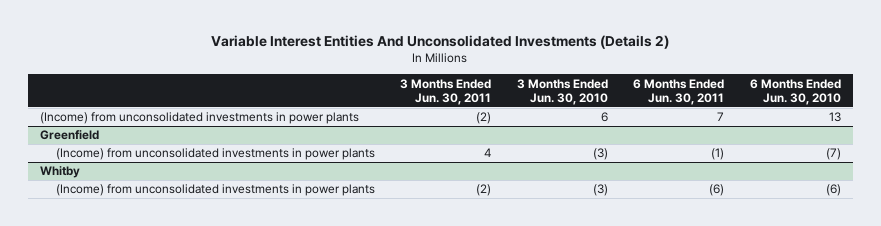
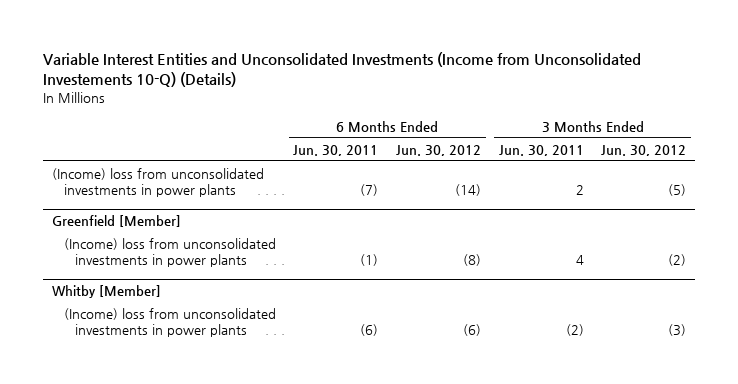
- Variable Interest Entities And Unconsolidated Investments (Details 2)
+ Variable Interest Entities and Unconsolidated Investments (Income from Unconsolidated Investements 10-Q) (Details)
- | 3 Months Ended Jun. 30, 2011 | 3 Months Ended Jun. 30, 2010 | 6 Months Ended Jun. 30, 2011 | 6 Months Ended Jun. 30, 2010
+ | 6 Months Ended Jun. 30, 2011 | 6 Months Ended Jun. 30, 2012 | 3 Months Ended Jun. 30, 2011 | 3 Months Ended Jun. 30, 2012
- (Income) from unconsolidated investments in power plants | (2) | 6 | 7 | 13
- Greenfield
- (Income) from unconsolidated investments in power plants | 4 | (3) | (1) | (7)
- Whitby
- (Income) from unconsolidated investments in power plants | (2) | (3) | (6) | (6)
+ (Income) loss from unconsolidated investments in power plants | (7) | (14) | 2 | (5)
+ Greenfield [Member]
+ (Income) loss from unconsolidated investments in power plants | (1) | (8) | 4 | (2)
+ Whitby [Member]
+ (Income) loss from unconsolidated investments in power plants | (6) | (6) | (2) | (3)

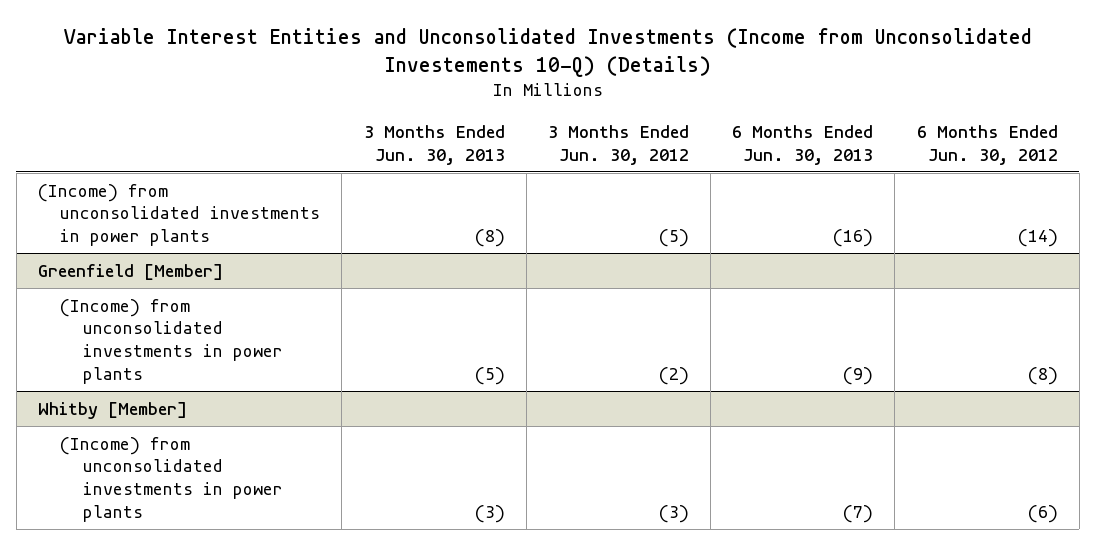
- | 6 Months Ended Jun. 30, 2011 | 6 Months Ended Jun. 30, 2012 | 3 Months Ended Jun. 30, 2011 | 3 Months Ended Jun. 30, 2012
+ | 3 Months Ended Jun. 30, 2013 | 3 Months Ended Jun. 30, 2012 | 6 Months Ended Jun. 30, 2013 | 6 Months Ended Jun. 30, 2012
- (Income) loss from unconsolidated investments in power plants | (7) | (14) | 2 | (5)
+ (Income) from unconsolidated investments in power plants | (8) | (5) | (16) | (14)
@ Greenfield [Member]
- (Income) loss from unconsolidated investments in power plants | (1) | (8) | 4 | (2)
+ (Income) from unconsolidated investments in power plants | (5) | (2) | (9) | (8)
@ Whitby [Member]
- (Income) loss from unconsolidated investments in power plants | (6) | (6) | (2) | (3)
+ (Income) from unconsolidated investments in power plants | (3) | (3) | (7) | (6)

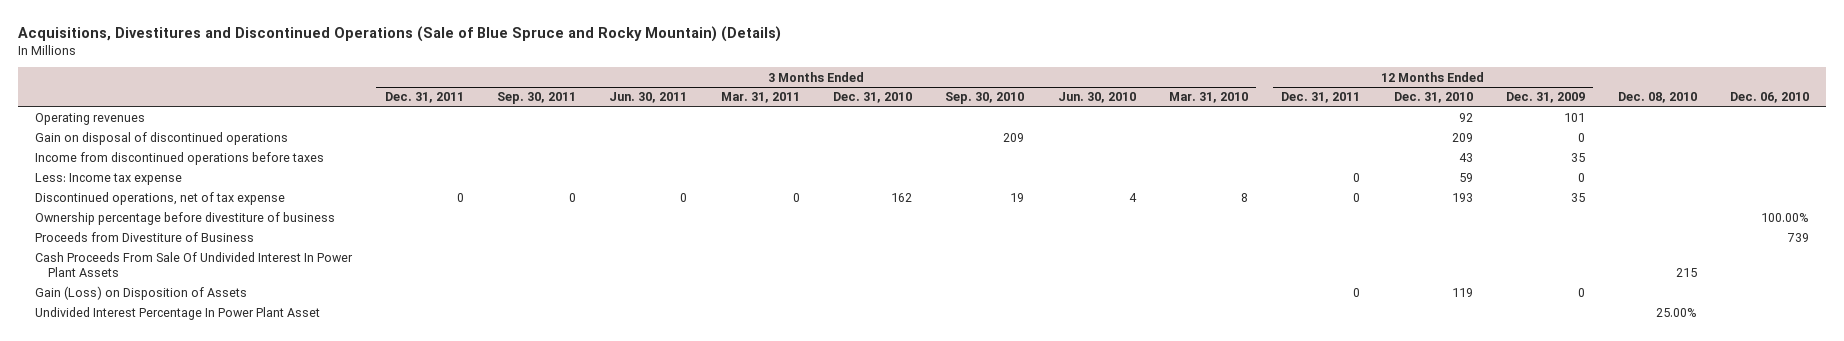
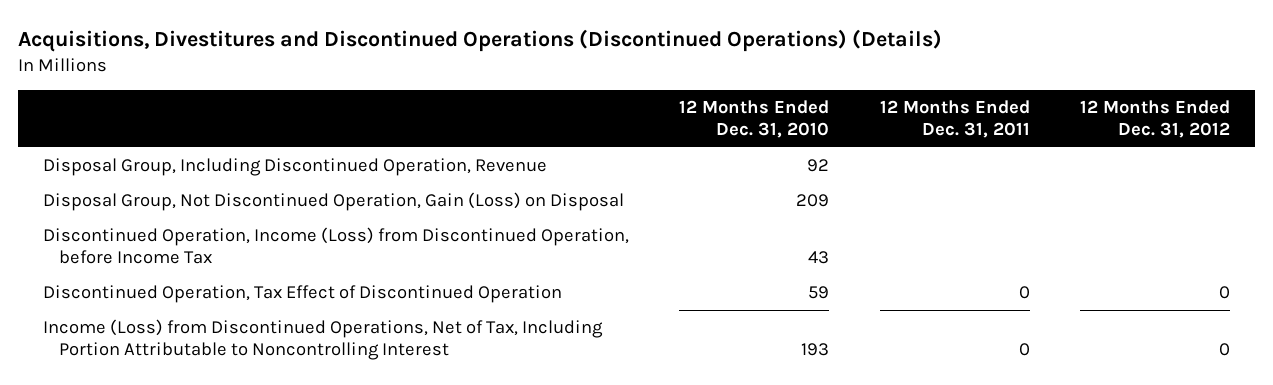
- Acquisitions, Divestitures and Discontinued Operations (Sale of Blue Spruce and Rocky Mountain) (Details)
+ Acquisitions, Divestitures and Discontinued Operations (Discontinued Operations) (Details)
- | 3 Months Ended Dec. 31, 2011 | 3 Months Ended Sep. 30, 2011 | 3 Months Ended Jun. 30, 2011 | 3 Months Ended Mar. 31, 2011 | 3 Months Ended Dec. 31, 2010 | 3 Months Ended Sep. 30, 2010 | 3 Months Ended Jun. 30, 2010 | 3 Months Ended Mar. 31, 2010 | 12 Months Ended Dec. 31, 2011 | 12 Months Ended Dec. 31, 2010 | 12 Months Ended Dec. 31, 2009 | Dec. 08, 2010 | Dec. 06, 2010
+ | 12 Months Ended Dec. 31, 2010 | 12 Months Ended Dec. 31, 2011 | 12 Months Ended Dec. 31, 2012
- Operating revenues | | | | | | | | | | 92 | 101 | |
- Gain on disposal of discontinued operations | | | | | | 209 | | | | 209 | 0 | |
- Income from discontinued operations before taxes | | | | | | | | | | 43 | 35 | |
- Less: Income tax expense | | | | | | | | | 0 | 59 | 0 | |
- Discontinued operations, net of tax expense | 0 | 0 | 0 | 0 | 162 | 19 | 4 | 8 | 0 | 193 | 35 | |
- Ownership percentage before divestiture of business | | | | | | | | | | | | | 100.00%
- Proceeds from Divestiture of Business | | | | | | | | | | | | | 739
- Cash Proceeds From Sale Of Undivided Interest In Power Plant Assets | | | | | | | | | | | | 215 |
- Gain (Loss) on Disposition of Assets | | | | | | | | | 0 | 119 | 0 | |
- Undivided Interest Percentage In Power Plant Asset | | | | | | | | | | | | 25.00% |
+ Disposal Group, Including Discontinued Operation, Revenue | 92 | |
+ Disposal Group, Not Discontinued Operation, Gain (Loss) on Disposal | 209 | |
+ Discontinued Operation, Income (Loss) from Discontinued Operation, before Income Tax | 43 | |
+ Discontinued Operation, Tax Effect of Discontinued Operation | 59 | 0 | 0
+ Income (Loss) from Discontinued Operations, Net of Tax, Including Portion Attributable to Noncontrolling Interest | 193 | 0 | 0

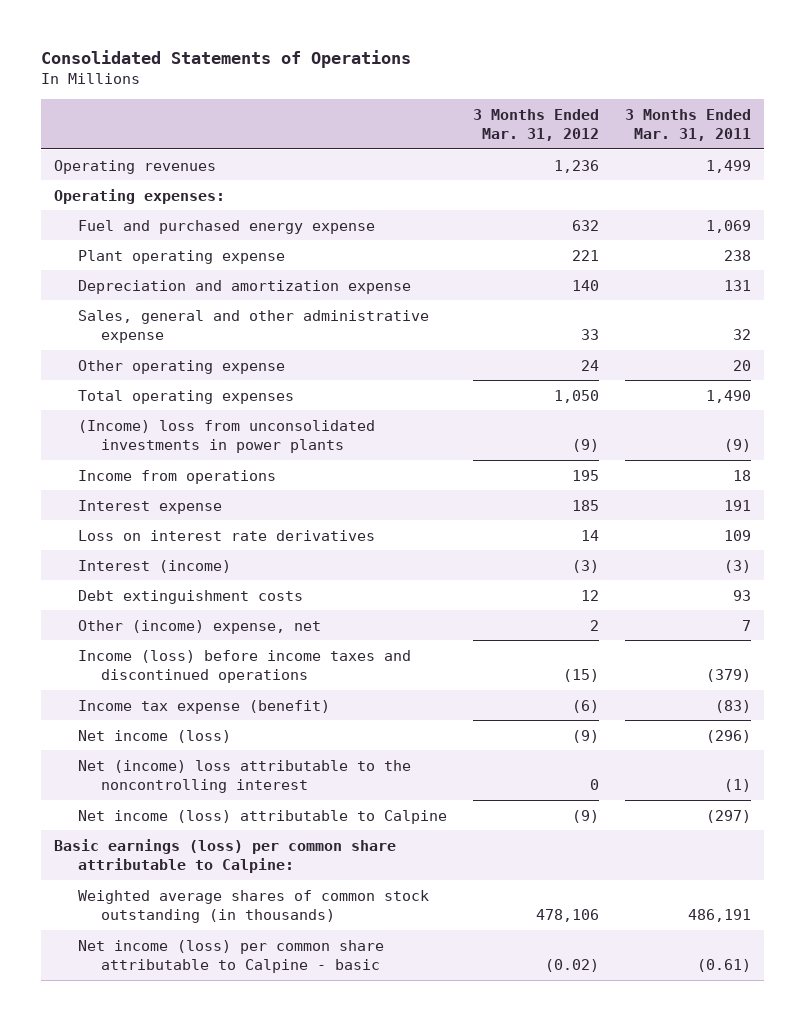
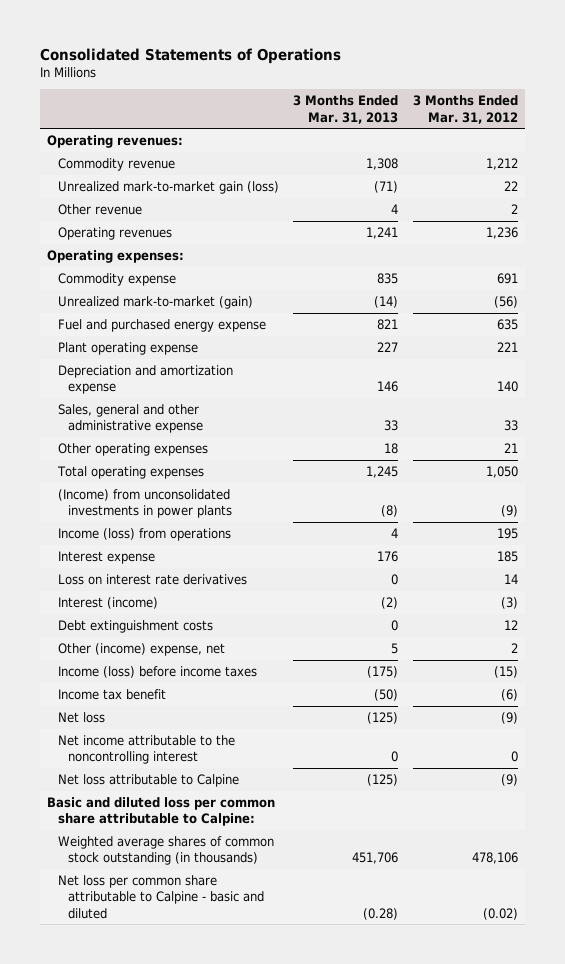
- | 3 Months Ended Mar. 31, 2012 | 3 Months Ended Mar. 31, 2011
+ | 3 Months Ended Mar. 31, 2013 | 3 Months Ended Mar. 31, 2012
+ Operating revenues:
+ Commodity revenue | 1,308 | 1,212
+ Unrealized mark-to-market gain (loss) | (71) | 22
+ Other revenue | 4 | 2
- Fuel and purchased energy expense | 632 | 1,069
+ Commodity expense | 835 | 691
+ Unrealized mark-to-market (gain) | (14) | (56)
+ Fuel and purchased energy expense | 821 | 635
- Other operating expense | 24 | 20
+ Other operating expenses | 18 | 21
- (Income) loss from unconsolidated investments in power plants | (9) | (9)
- Income from operations | 195 | 18
+ (Income) from unconsolidated investments in power plants | (8) | (9)
+ Income (loss) from operations | 4 | 195
- Income (loss) before income taxes and discontinued operations | (15) | (379)
- Income tax expense (benefit) | (6) | (83)
- Net income (loss) | (9) | (296)
- Net (income) loss attributable to the noncontrolling interest | 0 | (1)
- Net income (loss) attributable to Calpine | (9) | (297)
- Basic earnings (loss) per common share attributable to Calpine:
+ Income (loss) before income taxes | (175) | (15)
+ Income tax benefit | (50) | (6)
+ Net loss | (125) | (9)
+ Net income attributable to the noncontrolling interest | 0 | 0
+ Net loss attributable to Calpine | (125) | (9)
+ Basic and diluted loss per common share attributable to Calpine:
- Net income (loss) per common share attributable to Calpine - basic | (0.02) | (0.61)
+ Net loss per common share attributable to Calpine - basic and diluted | (0.28) | (0.02)

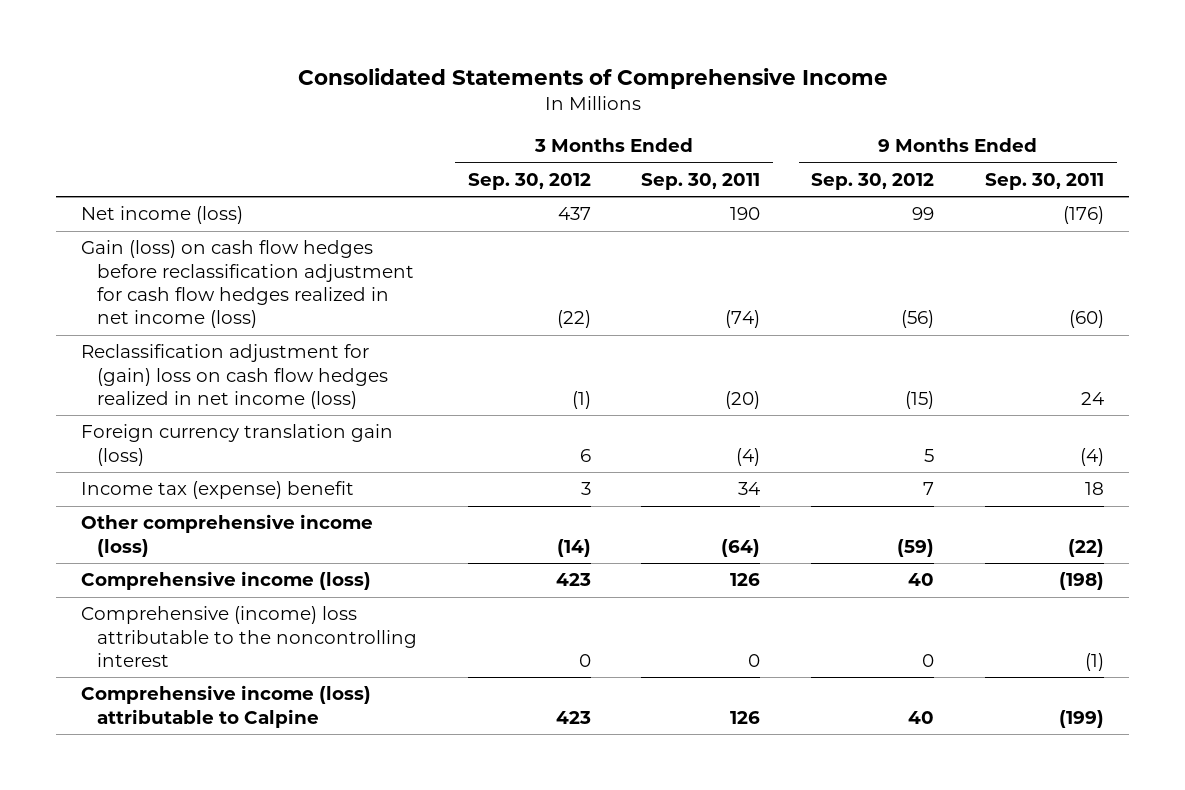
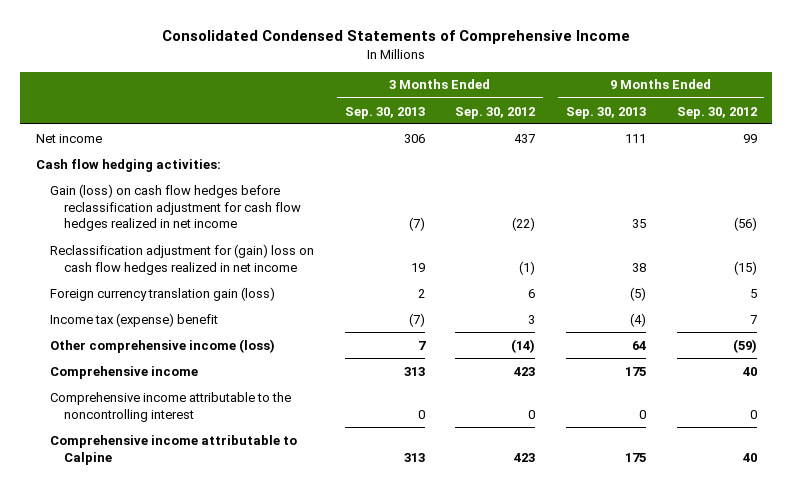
- Consolidated Statements of Comprehensive Income
+ Consolidated Condensed Statements of Comprehensive Income
- | 3 Months Ended Sep. 30, 2012 | 3 Months Ended Sep. 30, 2011 | 9 Months Ended Sep. 30, 2012 | 9 Months Ended Sep. 30, 2011
+ | 3 Months Ended Sep. 30, 2013 | 3 Months Ended Sep. 30, 2012 | 9 Months Ended Sep. 30, 2013 | 9 Months Ended Sep. 30, 2012
- Net income (loss) | 437 | 190 | 99 | (176)
- Gain (loss) on cash flow hedges before reclassification adjustment for cash flow hedges realized in net income (loss) | (22) | (74) | (56) | (60)
- Reclassification adjustment for (gain) loss on cash flow hedges realized in net income (loss) | (1) | (20) | (15) | 24
+ Net income | 306 | 437 | 111 | 99
+ Cash flow hedging activities:
+ Gain (loss) on cash flow hedges before reclassification adjustment for cash flow hedges realized in net income | (7) | (22) | 35 | (56)
+ Reclassification adjustment for (gain) loss on cash flow hedges realized in net income | 19 | (1) | 38 | (15)
- Comprehensive income (loss) | 423 | 126 | 40 | (198)
- Comprehensive (income) loss attributable to the noncontrolling interest | 0 | 0 | 0 | (1)
- Comprehensive income (loss) attributable to Calpine | 423 | 126 | 40 | (199)
+ Comprehensive income | 313 | 423 | 175 | 40
+ Comprehensive income attributable to the noncontrolling interest | 0 | 0 | 0 | 0
+ Comprehensive income attributable to Calpine | 313 | 423 | 175 | 40

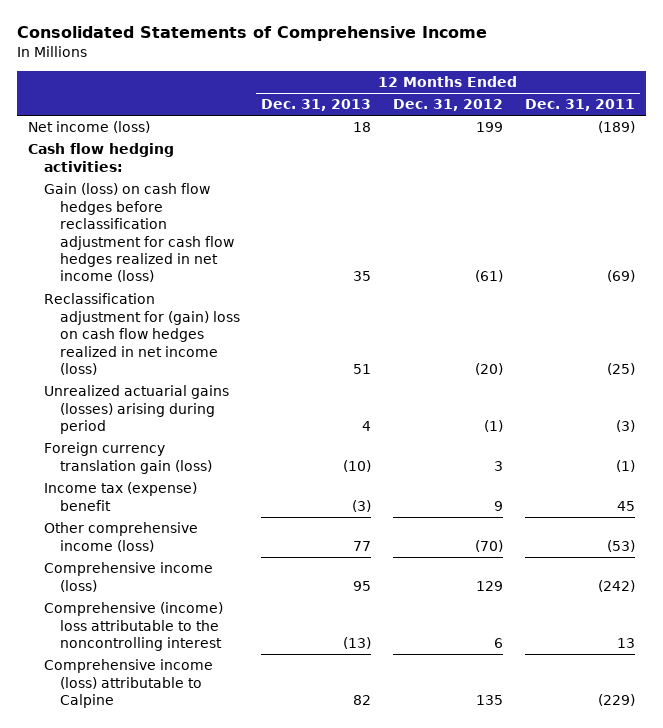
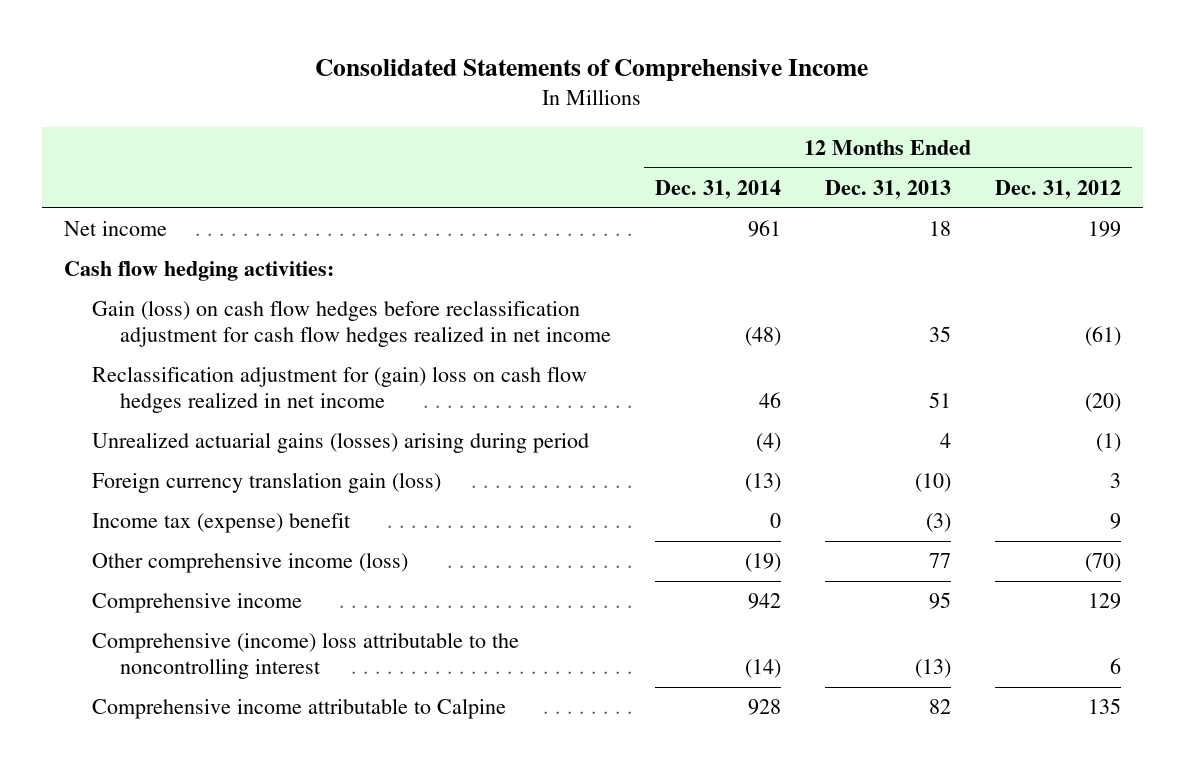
- | 12 Months Ended Dec. 31, 2013 | 12 Months Ended Dec. 31, 2012 | 12 Months Ended Dec. 31, 2011
+ | 12 Months Ended Dec. 31, 2014 | 12 Months Ended Dec. 31, 2013 | 12 Months Ended Dec. 31, 2012
- Net income (loss) | 18 | 199 | (189)
+ Net income | 961 | 18 | 199
- Gain (loss) on cash flow hedges before reclassification adjustment for cash flow hedges realized in net income (loss) | 35 | (61) | (69)
- Reclassification adjustment for (gain) loss on cash flow hedges realized in net income (loss) | 51 | (20) | (25)
+ Gain (loss) on cash flow hedges before reclassification adjustment for cash flow hedges realized in net income | (48) | 35 | (61)
+ Reclassification adjustment for (gain) loss on cash flow hedges realized in net income | 46 | 51 | (20)
- Comprehensive income (loss) | 95 | 129 | (242)
+ Comprehensive income | 942 | 95 | 129
- Comprehensive income (loss) attributable to Calpine | 82 | 135 | (229)
+ Comprehensive income attributable to Calpine | 928 | 82 | 135

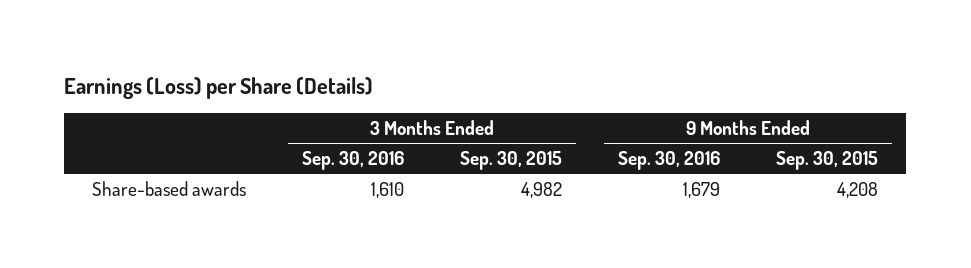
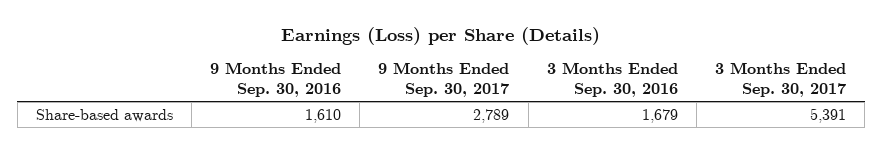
- | 3 Months Ended Sep. 30, 2016 | 3 Months Ended Sep. 30, 2015 | 9 Months Ended Sep. 30, 2016 | 9 Months Ended Sep. 30, 2015
+ | 9 Months Ended Sep. 30, 2016 | 9 Months Ended Sep. 30, 2017 | 3 Months Ended Sep. 30, 2016 | 3 Months Ended Sep. 30, 2017
- Share-based awards | 1,610 | 4,982 | 1,679 | 4,208
+ Share-based awards | 1,610 | 2,789 | 1,679 | 5,391

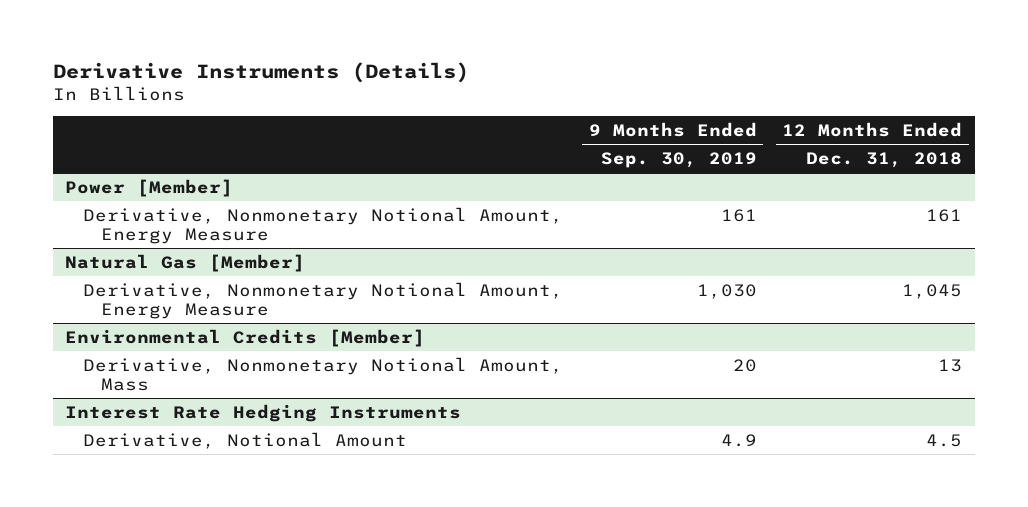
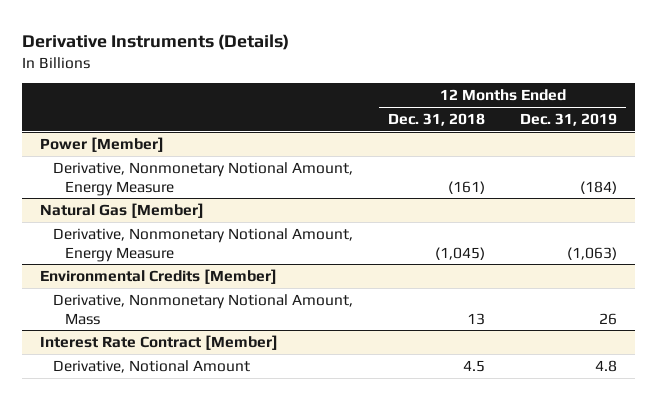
- | 9 Months Ended Sep. 30, 2019 | 12 Months Ended Dec. 31, 2018
+ | 12 Months Ended Dec. 31, 2018 | 12 Months Ended Dec. 31, 2019
@ Power [Member]
- Derivative, Nonmonetary Notional Amount, Energy Measure | 161 | 161
+ Derivative, Nonmonetary Notional Amount, Energy Measure | (161) | (184)
@ Natural Gas [Member]
- Derivative, Nonmonetary Notional Amount, Energy Measure | 1,030 | 1,045
+ Derivative, Nonmonetary Notional Amount, Energy Measure | (1,045) | (1,063)
- Interest Rate Hedging Instruments
+ Interest Rate Contract [Member]

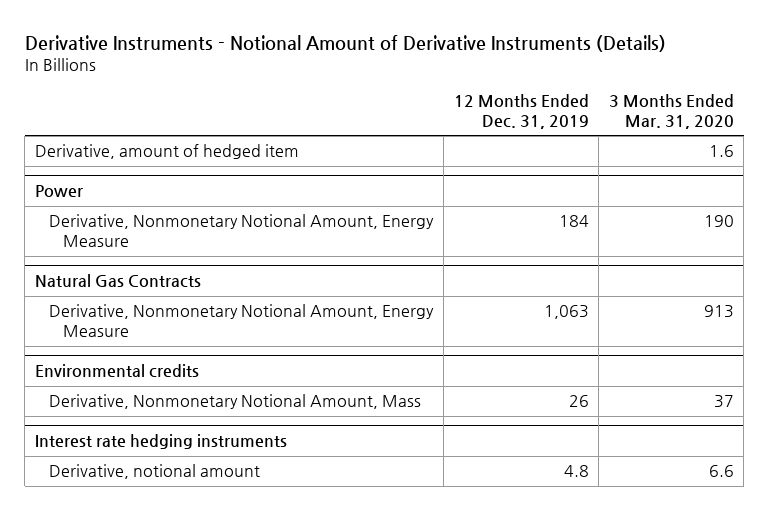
- Derivative Instruments (Details)
+ Derivative Instruments - Notional Amount of Derivative Instruments (Details)
- | 12 Months Ended Dec. 31, 2018 | 12 Months Ended Dec. 31, 2019
+ | 12 Months Ended Dec. 31, 2019 | 3 Months Ended Mar. 31, 2020
- Power [Member]
- Derivative, Nonmonetary Notional Amount, Energy Measure | (161) | (184)
- Natural Gas [Member]
- Derivative, Nonmonetary Notional Amount, Energy Measure | (1,045) | (1,063)
- Environmental Credits [Member]
+ Derivative, amount of hedged item | | 1.6
+ Power
+ Derivative, Nonmonetary Notional Amount, Energy Measure | 184 | 190
+ Natural Gas Contracts
+ Derivative, Nonmonetary Notional Amount, Energy Measure | 1,063 | 913
+ Environmental credits
- Interest Rate Contract [Member]
- Derivative, Notional Amount | 4.5 | 4.8
+ Interest rate hedging instruments
+ Derivative, notional amount | 4.8 | 6.6

